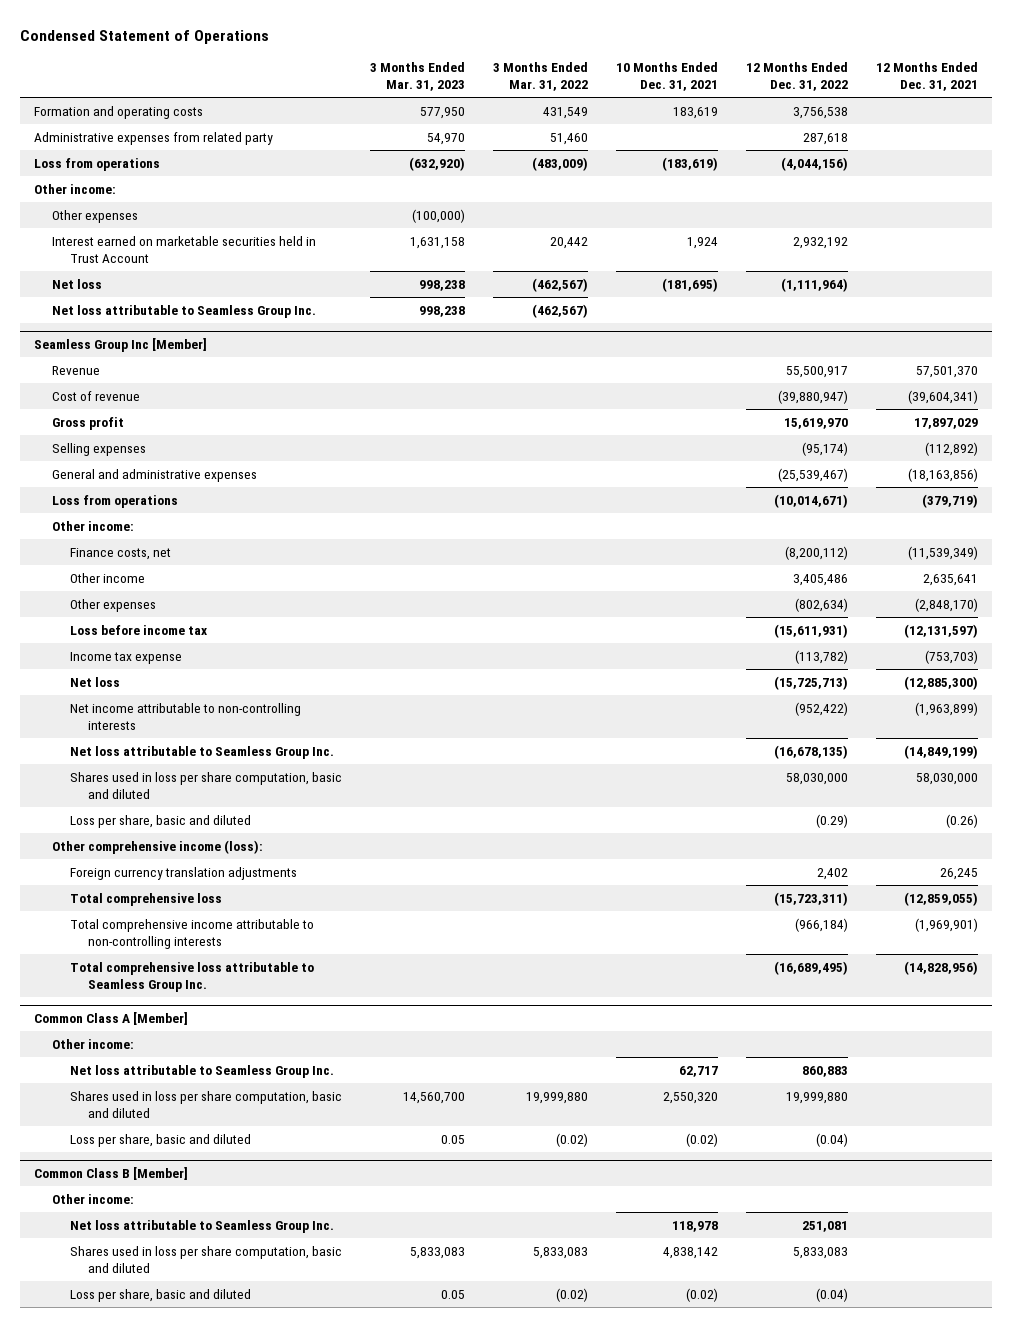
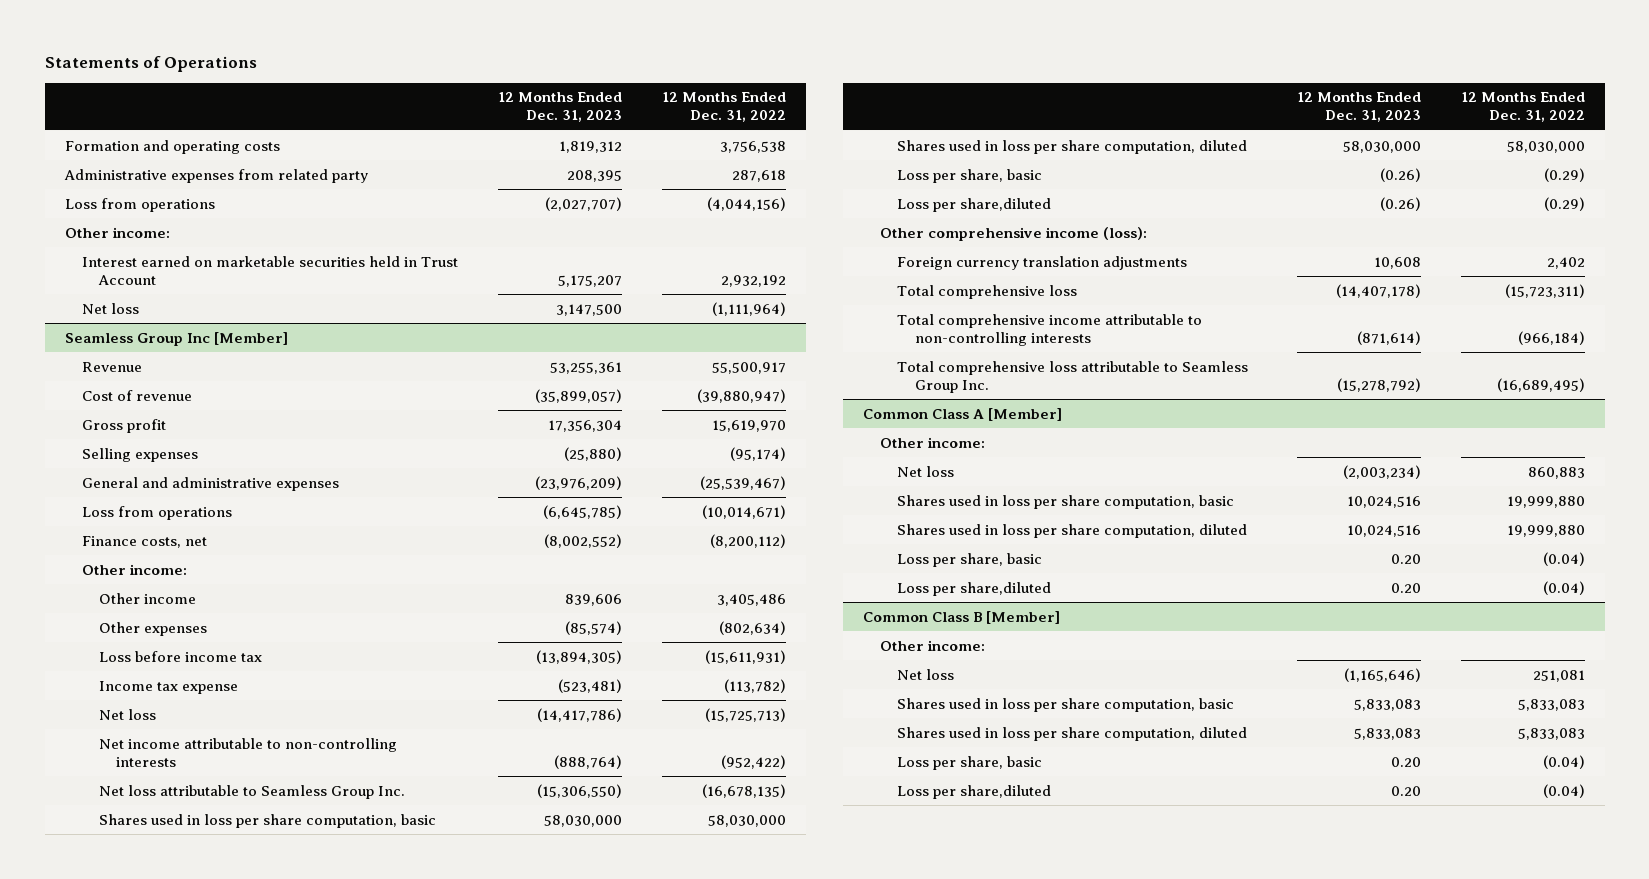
- Condensed Statement of Operations
+ Statements of Operations
- | 3 Months Ended Mar. 31, 2023 | 3 Months Ended Mar. 31, 2022 | 10 Months Ended Dec. 31, 2021 | 12 Months Ended Dec. 31, 2022 | 12 Months Ended Dec. 31, 2021
+ | 12 Months Ended Dec. 31, 2023 | 12 Months Ended Dec. 31, 2022
- Other expenses | (100,000) | | | |
- Net loss attributable to Seamless Group Inc. | 998,238 | (462,567) | | |
@ Seamless Group Inc [Member]
moved down: Other income:
- Shares used in loss per share computation, basic and diluted | | | | 58,030,000 | 58,030,000
- Loss per share, basic and diluted | | | | (0.29) | (0.26)
+ Shares used in loss per share computation, basic | 58,030,000 | 58,030,000
+ Shares used in loss per share computation, diluted | 58,030,000 | 58,030,000
+ Loss per share, basic | (0.26) | (0.29)
+ Loss per share,diluted | (0.26) | (0.29)
@ Common Class A [Member]
- Net loss attributable to Seamless Group Inc. | | | 62,717 | 860,883 |
- Shares used in loss per share computation, basic and diluted | 14,560,700 | 19,999,880 | 2,550,320 | 19,999,880 |
- Loss per share, basic and diluted | 0.05 | (0.02) | (0.02) | (0.04) |
+ Net loss | (2,003,234) | 860,883
+ Shares used in loss per share computation, basic | 10,024,516 | 19,999,880
+ Shares used in loss per share computation, diluted | 10,024,516 | 19,999,880
+ Loss per share, basic | 0.20 | (0.04)
+ Loss per share,diluted | 0.20 | (0.04)
@ Common Class B [Member]
- Net loss attributable to Seamless Group Inc. | | | 118,978 | 251,081 |
- Shares used in loss per share computation, basic and diluted | 5,833,083 | 5,833,083 | 4,838,142 | 5,833,083 |
- Loss per share, basic and diluted | 0.05 | (0.02) | (0.02) | (0.04) |
+ Net loss | (1,165,646) | 251,081
+ Shares used in loss per share computation, basic | 5,833,083 | 5,833,083
+ Shares used in loss per share computation, diluted | 5,833,083 | 5,833,083
+ Loss per share, basic | 0.20 | (0.04)
+ Loss per share,diluted | 0.20 | (0.04)

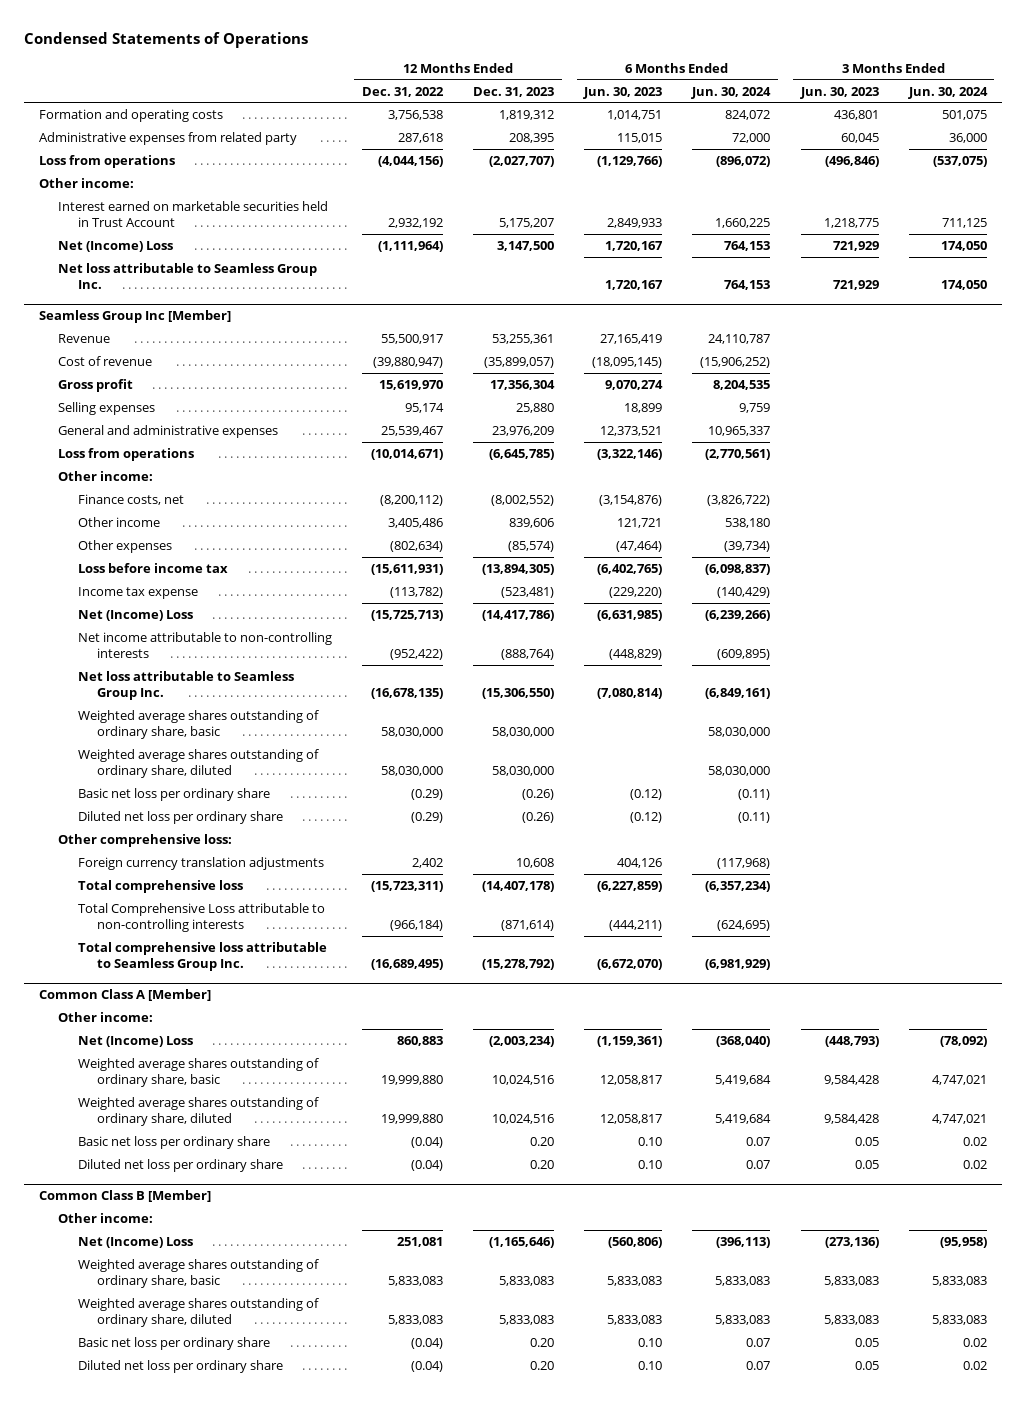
- Statements of Operations
+ Condensed Statements of Operations
- | 12 Months Ended Dec. 31, 2023 | 12 Months Ended Dec. 31, 2022
+ | 12 Months Ended Dec. 31, 2022 | 12 Months Ended Dec. 31, 2023 | 6 Months Ended Jun. 30, 2023 | 6 Months Ended Jun. 30, 2024 | 3 Months Ended Jun. 30, 2023 | 3 Months Ended Jun. 30, 2024
- Net loss | 3,147,500 | (1,111,964)
+ Net (Income) Loss | (1,111,964) | 3,147,500 | 1,720,167 | 764,153 | 721,929 | 174,050
+ Net loss attributable to Seamless Group Inc. | | | 1,720,167 | 764,153 | 721,929 | 174,050
@ Seamless Group Inc [Member]
- Selling expenses | (25,880) | (95,174)
- General and administrative expenses | (23,976,209) | (25,539,467)
+ Selling expenses | 95,174 | 25,880 | 18,899 | 9,759 | |
+ General and administrative expenses | 25,539,467 | 23,976,209 | 12,373,521 | 10,965,337 | |
moved down: Finance costs, net | (8,200,112) | (8,002,552) | (3,154,876) | (3,826,722) | |
- Net loss | (14,417,786) | (15,725,713)
+ Net (Income) Loss | (15,725,713) | (14,417,786) | (6,631,985) | (6,239,266) | |
- Shares used in loss per share computation, basic | 58,030,000 | 58,030,000
- Shares used in loss per share computation, diluted | 58,030,000 | 58,030,000
- Loss per share, basic | (0.26) | (0.29)
- Loss per share,diluted | (0.26) | (0.29)
- Other comprehensive income (loss):
+ Weighted average shares outstanding of ordinary share, basic | 58,030,000 | 58,030,000 | | 58,030,000 | |
+ Weighted average shares outstanding of ordinary share, diluted | 58,030,000 | 58,030,000 | | 58,030,000 | |
+ Basic net loss per ordinary share | (0.29) | (0.26) | (0.12) | (0.11) | |
+ Diluted net loss per ordinary share | (0.29) | (0.26) | (0.12) | (0.11) | |
+ Other comprehensive loss:
- Total comprehensive income attributable to non-controlling interests | (871,614) | (966,184)
+ Total Comprehensive Loss attributable to non-controlling interests | (966,184) | (871,614) | (444,211) | (624,695) | |
@ Common Class A [Member]
- Net loss | (2,003,234) | 860,883
- Shares used in loss per share computation, basic | 10,024,516 | 19,999,880
- Shares used in loss per share computation, diluted | 10,024,516 | 19,999,880
- Loss per share, basic | 0.20 | (0.04)
- Loss per share,diluted | 0.20 | (0.04)
+ Net (Income) Loss | 860,883 | (2,003,234) | (1,159,361) | (368,040) | (448,793) | (78,092)
+ Weighted average shares outstanding of ordinary share, basic | 19,999,880 | 10,024,516 | 12,058,817 | 5,419,684 | 9,584,428 | 4,747,021
+ Weighted average shares outstanding of ordinary share, diluted | 19,999,880 | 10,024,516 | 12,058,817 | 5,419,684 | 9,584,428 | 4,747,021
+ Basic net loss per ordinary share | (0.04) | 0.20 | 0.10 | 0.07 | 0.05 | 0.02
+ Diluted net loss per ordinary share | (0.04) | 0.20 | 0.10 | 0.07 | 0.05 | 0.02
@ Common Class B [Member]
- Net loss | (1,165,646) | 251,081
- Shares used in loss per share computation, basic | 5,833,083 | 5,833,083
- Shares used in loss per share computation, diluted | 5,833,083 | 5,833,083
- Loss per share, basic | 0.20 | (0.04)
- Loss per share,diluted | 0.20 | (0.04)
+ Net (Income) Loss | 251,081 | (1,165,646) | (560,806) | (396,113) | (273,136) | (95,958)
+ Weighted average shares outstanding of ordinary share, basic | 5,833,083 | 5,833,083 | 5,833,083 | 5,833,083 | 5,833,083 | 5,833,083
+ Weighted average shares outstanding of ordinary share, diluted | 5,833,083 | 5,833,083 | 5,833,083 | 5,833,083 | 5,833,083 | 5,833,083
+ Basic net loss per ordinary share | (0.04) | 0.20 | 0.10 | 0.07 | 0.05 | 0.02
+ Diluted net loss per ordinary share | (0.04) | 0.20 | 0.10 | 0.07 | 0.05 | 0.02

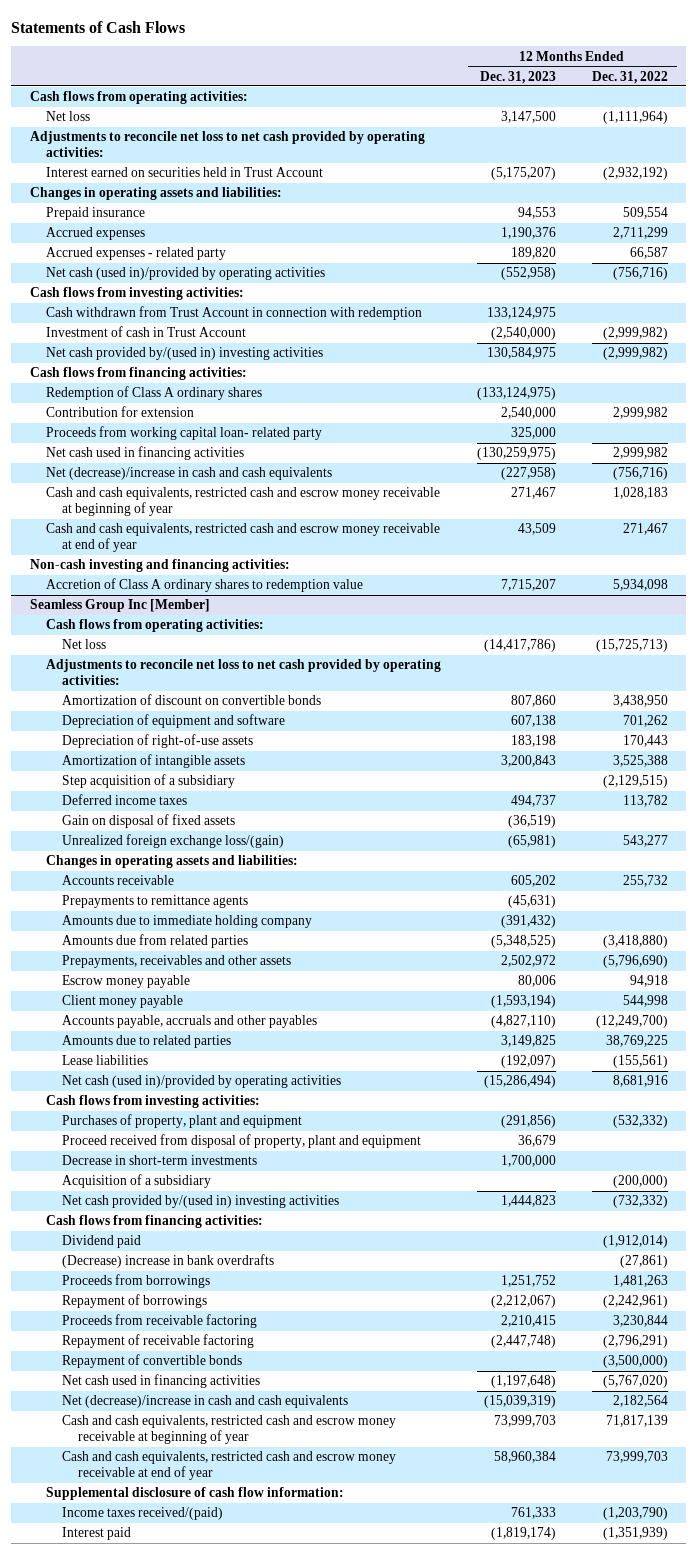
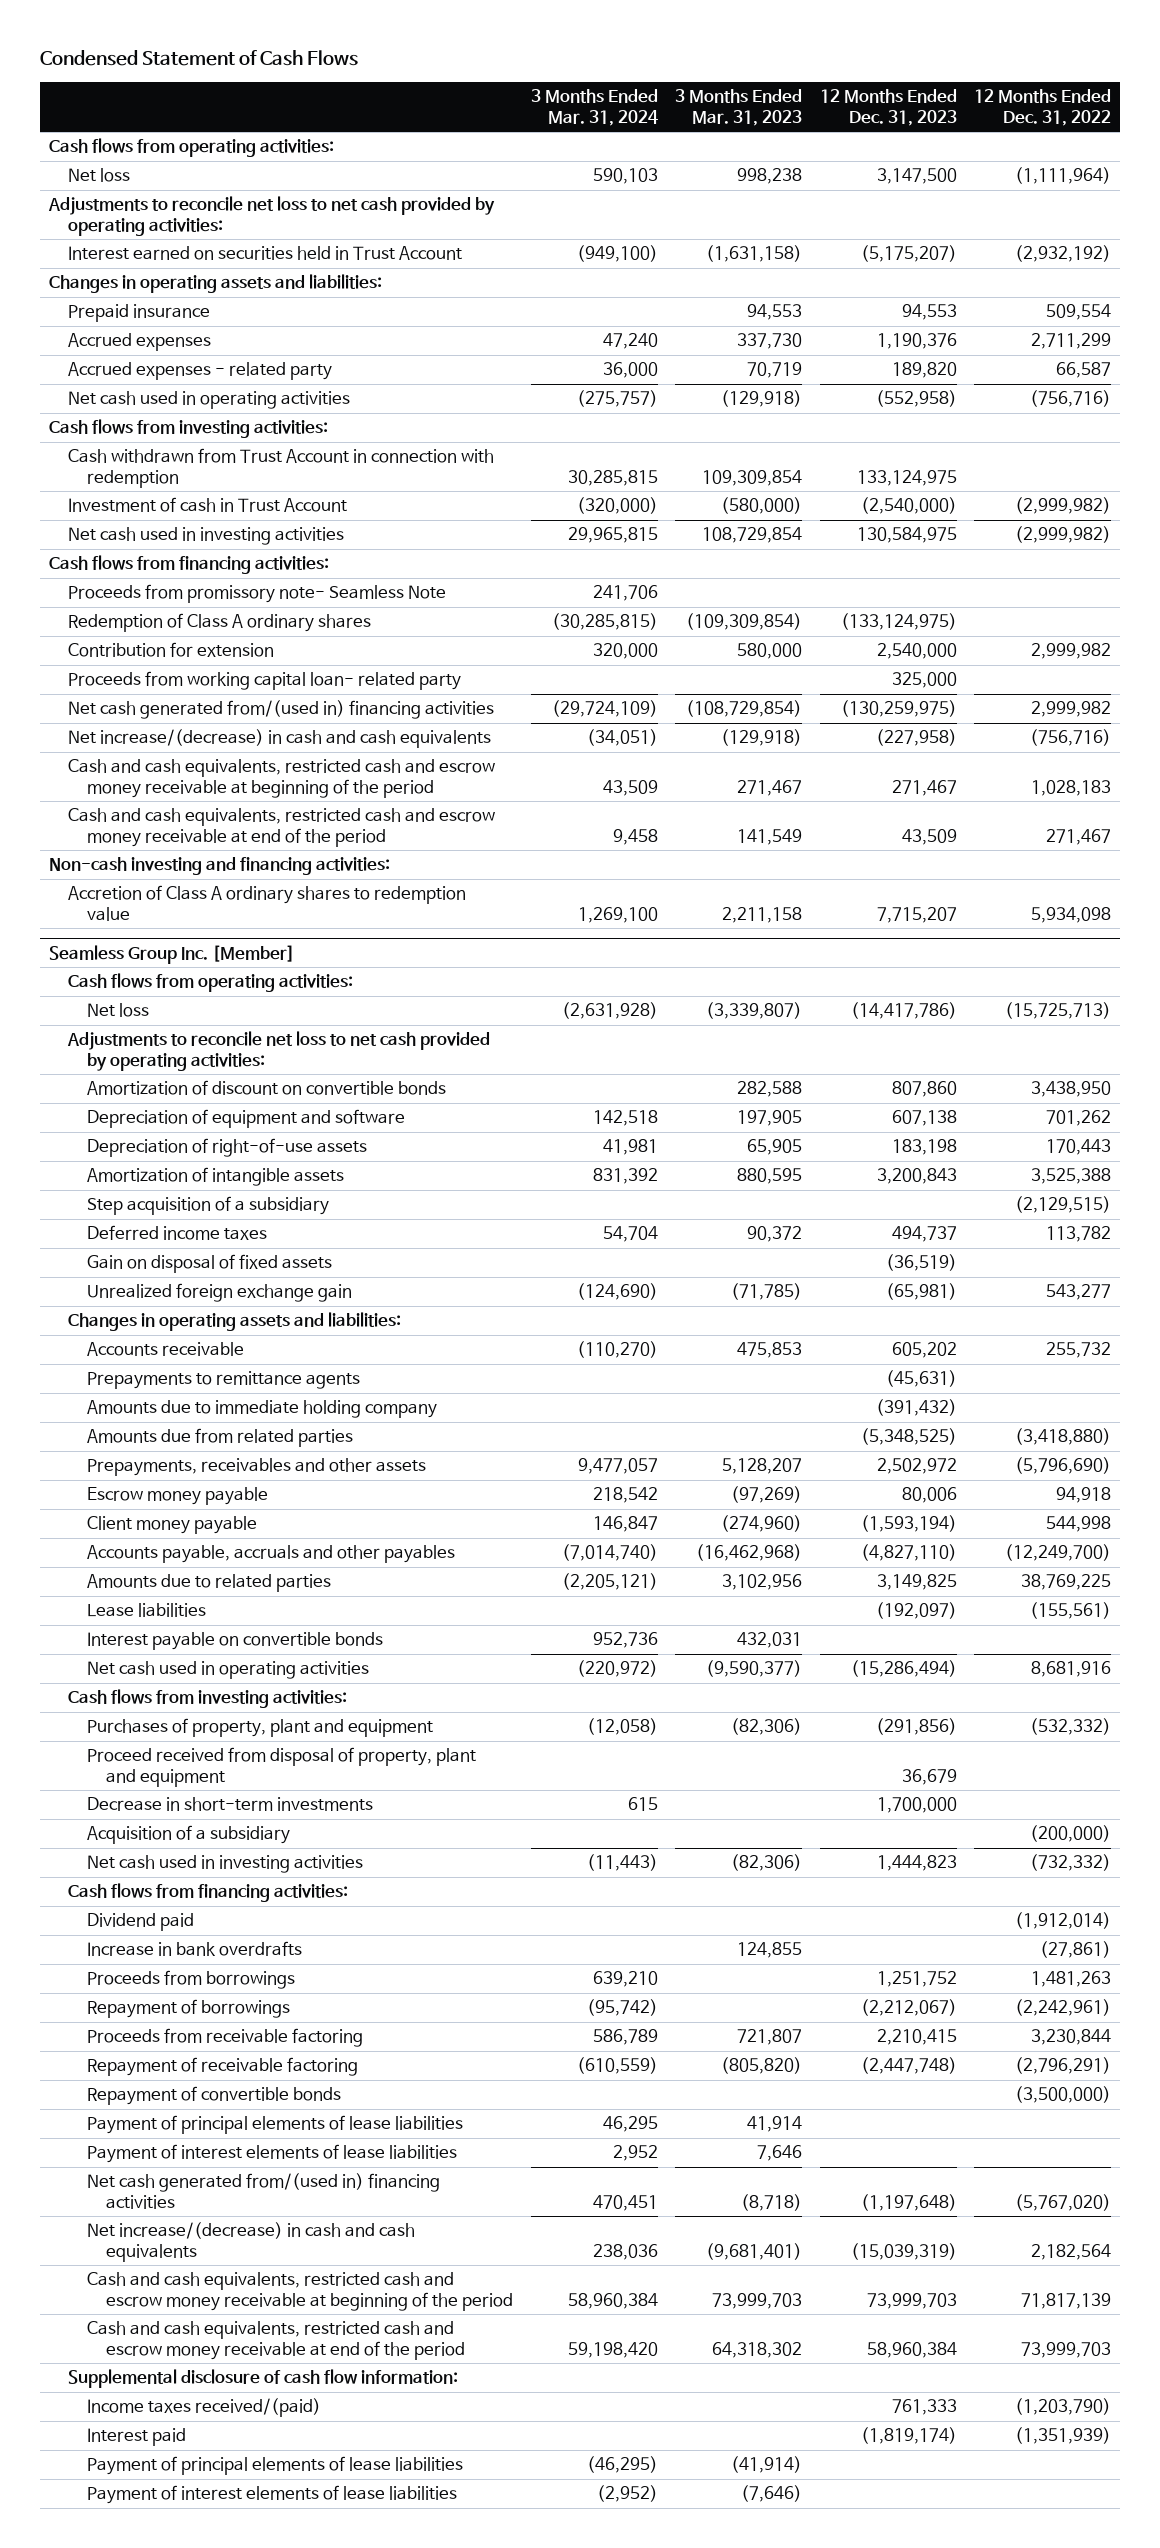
- Statements of Cash Flows
+ Condensed Statement of Cash Flows
- | 12 Months Ended Dec. 31, 2023 | 12 Months Ended Dec. 31, 2022
+ | 3 Months Ended Mar. 31, 2024 | 3 Months Ended Mar. 31, 2023 | 12 Months Ended Dec. 31, 2023 | 12 Months Ended Dec. 31, 2022
- Net cash (used in)/provided by operating activities | (552,958) | (756,716)
+ Net cash used in operating activities | (275,757) | (129,918) | (552,958) | (756,716)
- Net cash provided by/(used in) investing activities | 130,584,975 | (2,999,982)
+ Net cash used in investing activities | 29,965,815 | 108,729,854 | 130,584,975 | (2,999,982)
+ Proceeds from promissory note- Seamless Note | 241,706 | | |
- Net cash used in financing activities | (130,259,975) | 2,999,982
- Net (decrease)/increase in cash and cash equivalents | (227,958) | (756,716)
- Cash and cash equivalents, restricted cash and escrow money receivable at beginning of year | 271,467 | 1,028,183
- Cash and cash equivalents, restricted cash and escrow money receivable at end of year | 43,509 | 271,467
+ Net cash generated from/(used in) financing activities | (29,724,109) | (108,729,854) | (130,259,975) | 2,999,982
+ Net increase/(decrease) in cash and cash equivalents | (34,051) | (129,918) | (227,958) | (756,716)
+ Cash and cash equivalents, restricted cash and escrow money receivable at beginning of the period | 43,509 | 271,467 | 271,467 | 1,028,183
+ Cash and cash equivalents, restricted cash and escrow money receivable at end of the period | 9,458 | 141,549 | 43,509 | 271,467
- Seamless Group Inc [Member]
+ Seamless Group Inc. [Member]
- Unrealized foreign exchange loss/(gain) | (65,981) | 543,277
+ Unrealized foreign exchange gain | (124,690) | (71,785) | (65,981) | 543,277
- Net cash (used in)/provided by operating activities | (15,286,494) | 8,681,916
+ Interest payable on convertible bonds | 952,736 | 432,031 | |
+ Net cash used in operating activities | (220,972) | (9,590,377) | (15,286,494) | 8,681,916
- Net cash provided by/(used in) investing activities | 1,444,823 | (732,332)
+ Net cash used in investing activities | (11,443) | (82,306) | 1,444,823 | (732,332)
- (Decrease) increase in bank overdrafts | | (27,861)
+ Increase in bank overdrafts | | 124,855 | | (27,861)
- Net cash used in financing activities | (1,197,648) | (5,767,020)
- Net (decrease)/increase in cash and cash equivalents | (15,039,319) | 2,182,564
- Cash and cash equivalents, restricted cash and escrow money receivable at beginning of year | 73,999,703 | 71,817,139
- Cash and cash equivalents, restricted cash and escrow money receivable at end of year | 58,960,384 | 73,999,703
+ Payment of principal elements of lease liabilities | 46,295 | 41,914 | |
+ Payment of interest elements of lease liabilities | 2,952 | 7,646 | |
+ Net cash generated from/(used in) financing activities | 470,451 | (8,718) | (1,197,648) | (5,767,020)
+ Net increase/(decrease) in cash and cash equivalents | 238,036 | (9,681,401) | (15,039,319) | 2,182,564
+ Cash and cash equivalents, restricted cash and escrow money receivable at beginning of the period | 58,960,384 | 73,999,703 | 73,999,703 | 71,817,139
+ Cash and cash equivalents, restricted cash and escrow money receivable at end of the period | 59,198,420 | 64,318,302 | 58,960,384 | 73,999,703
+ Payment of principal elements of lease liabilities | (46,295) | (41,914) | |
+ Payment of interest elements of lease liabilities | (2,952) | (7,646) | |

